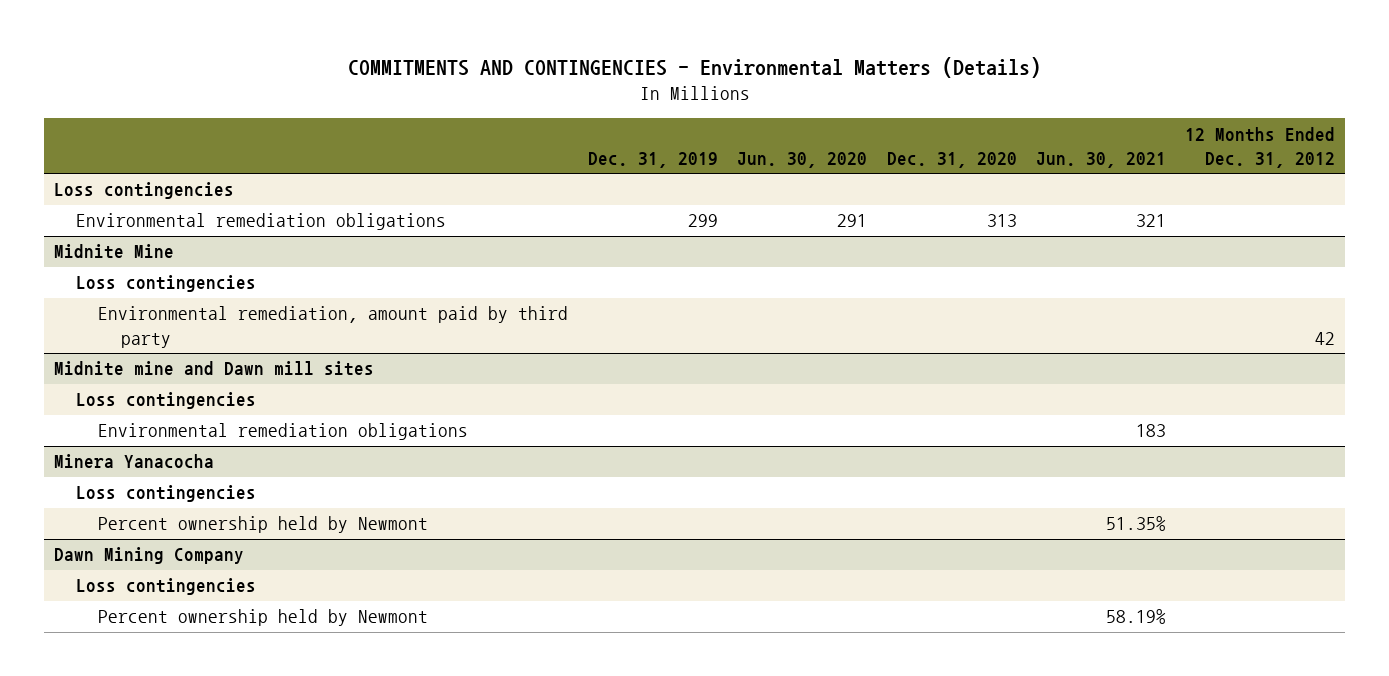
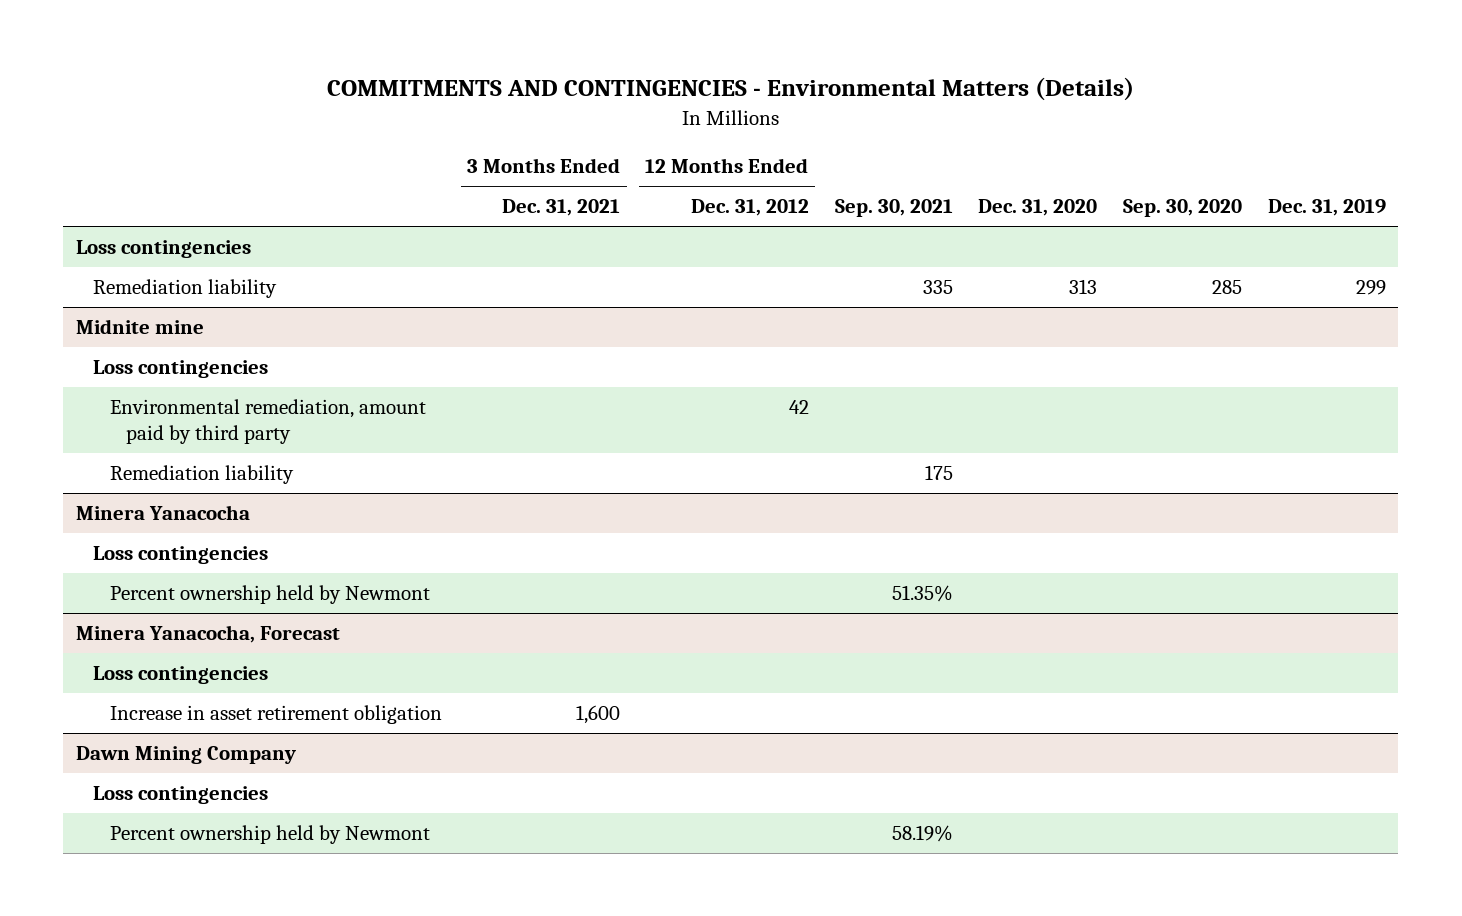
- | Dec. 31, 2019 | Jun. 30, 2020 | Dec. 31, 2020 | Jun. 30, 2021 | 12 Months Ended Dec. 31, 2012
+ | 3 Months Ended Dec. 31, 2021 | 12 Months Ended Dec. 31, 2012 | Sep. 30, 2021 | Dec. 31, 2020 | Sep. 30, 2020 | Dec. 31, 2019
- Environmental remediation obligations | 299 | 291 | 313 | 321 |
- Midnite Mine
+ Remediation liability | | | 335 | 313 | 285 | 299
+ Midnite mine
- Midnite mine and Dawn mill sites
- Loss contingencies
- Environmental remediation obligations | | | | 183 |
+ Remediation liability | | | 175 | | |
+ Minera Yanacocha, Forecast
+ Loss contingencies
+ Increase in asset retirement obligation | 1,600 | | | | |

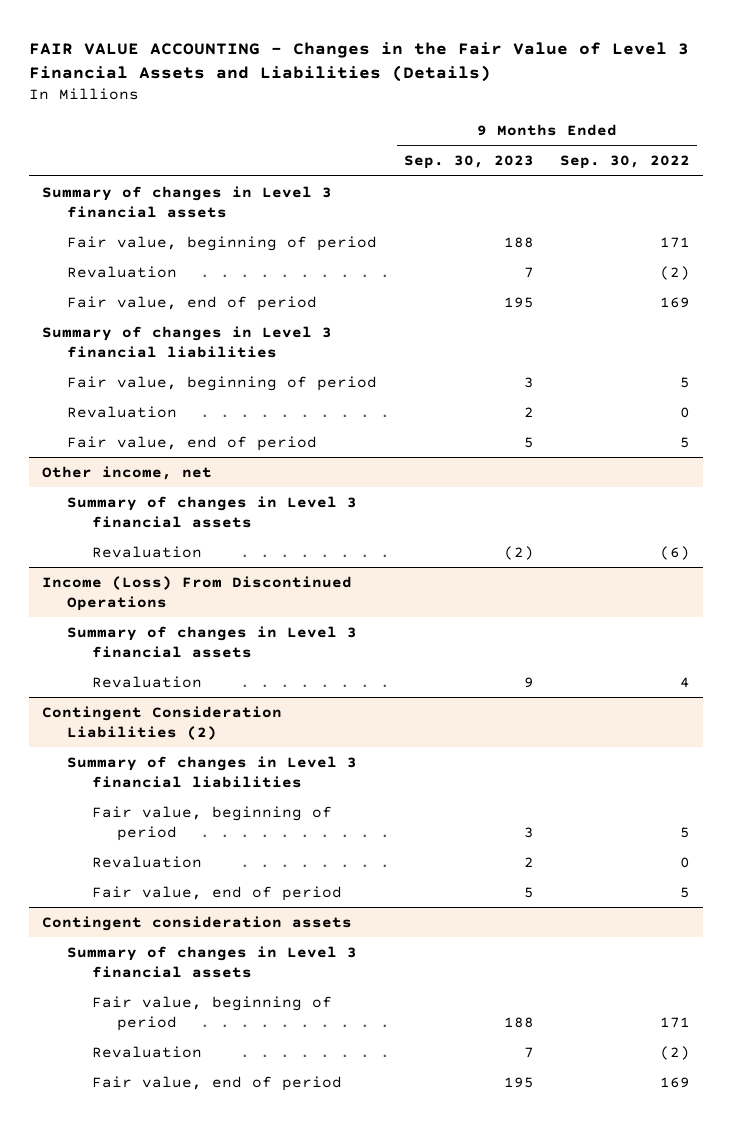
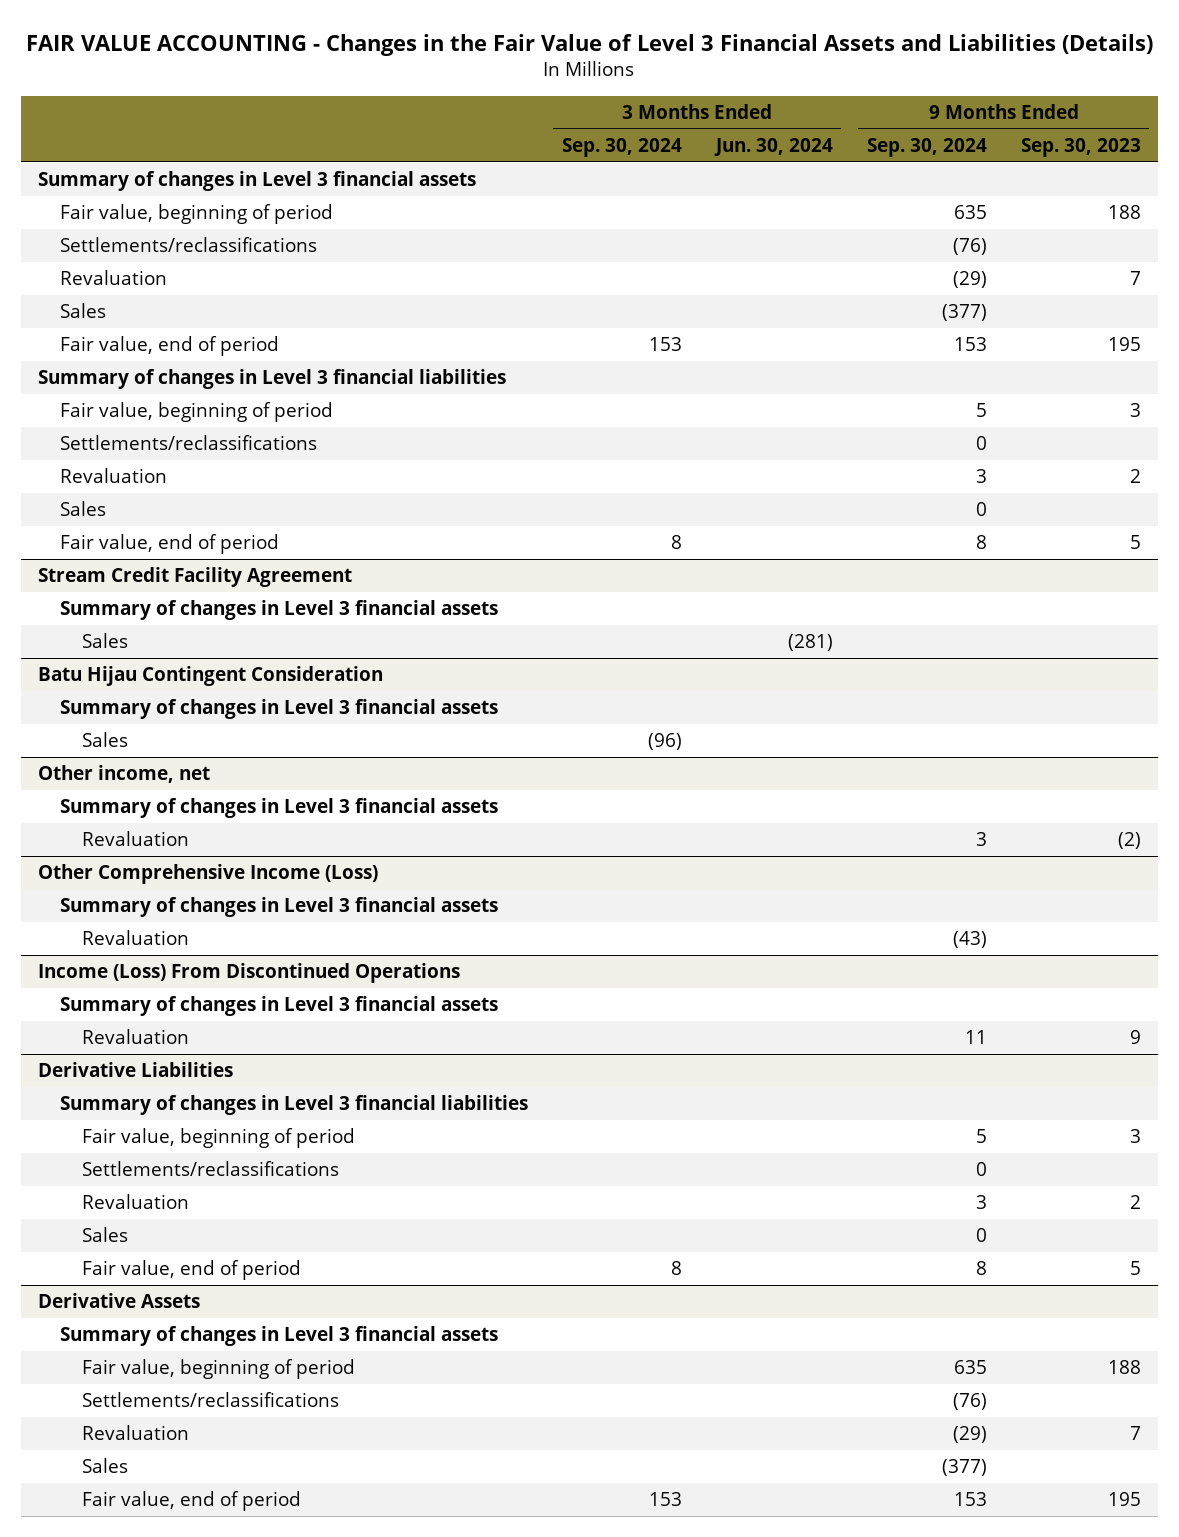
- | 9 Months Ended Sep. 30, 2023 | 9 Months Ended Sep. 30, 2022
+ | 3 Months Ended Sep. 30, 2024 | 3 Months Ended Jun. 30, 2024 | 9 Months Ended Sep. 30, 2024 | 9 Months Ended Sep. 30, 2023
+ Settlements/reclassifications | | | (76) |
+ Sales | | | (377) |
+ Settlements/reclassifications | | | 0 |
+ Sales | | | 0 |
+ Stream Credit Facility Agreement
+ Summary of changes in Level 3 financial assets
+ Sales | | (281) | |
+ Batu Hijau Contingent Consideration
+ Summary of changes in Level 3 financial assets
+ Sales | (96) | | |
+ Other Comprehensive Income (Loss)
+ Summary of changes in Level 3 financial assets
+ Revaluation | | | (43) |
- Contingent Consideration Liabilities (2)
+ Derivative Liabilities
+ Settlements/reclassifications | | | 0 |
+ Sales | | | 0 |
- Contingent consideration assets
+ Derivative Assets
+ Settlements/reclassifications | | | (76) |
+ Sales | | | (377) |

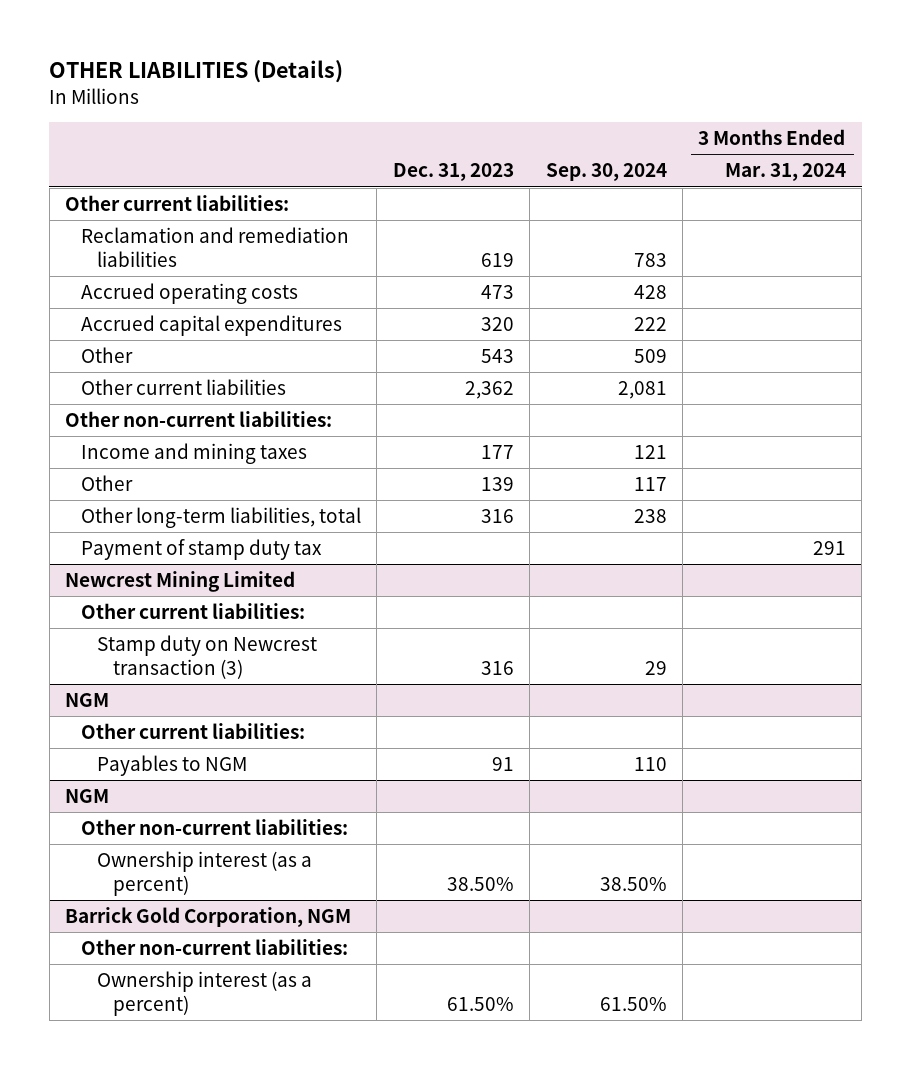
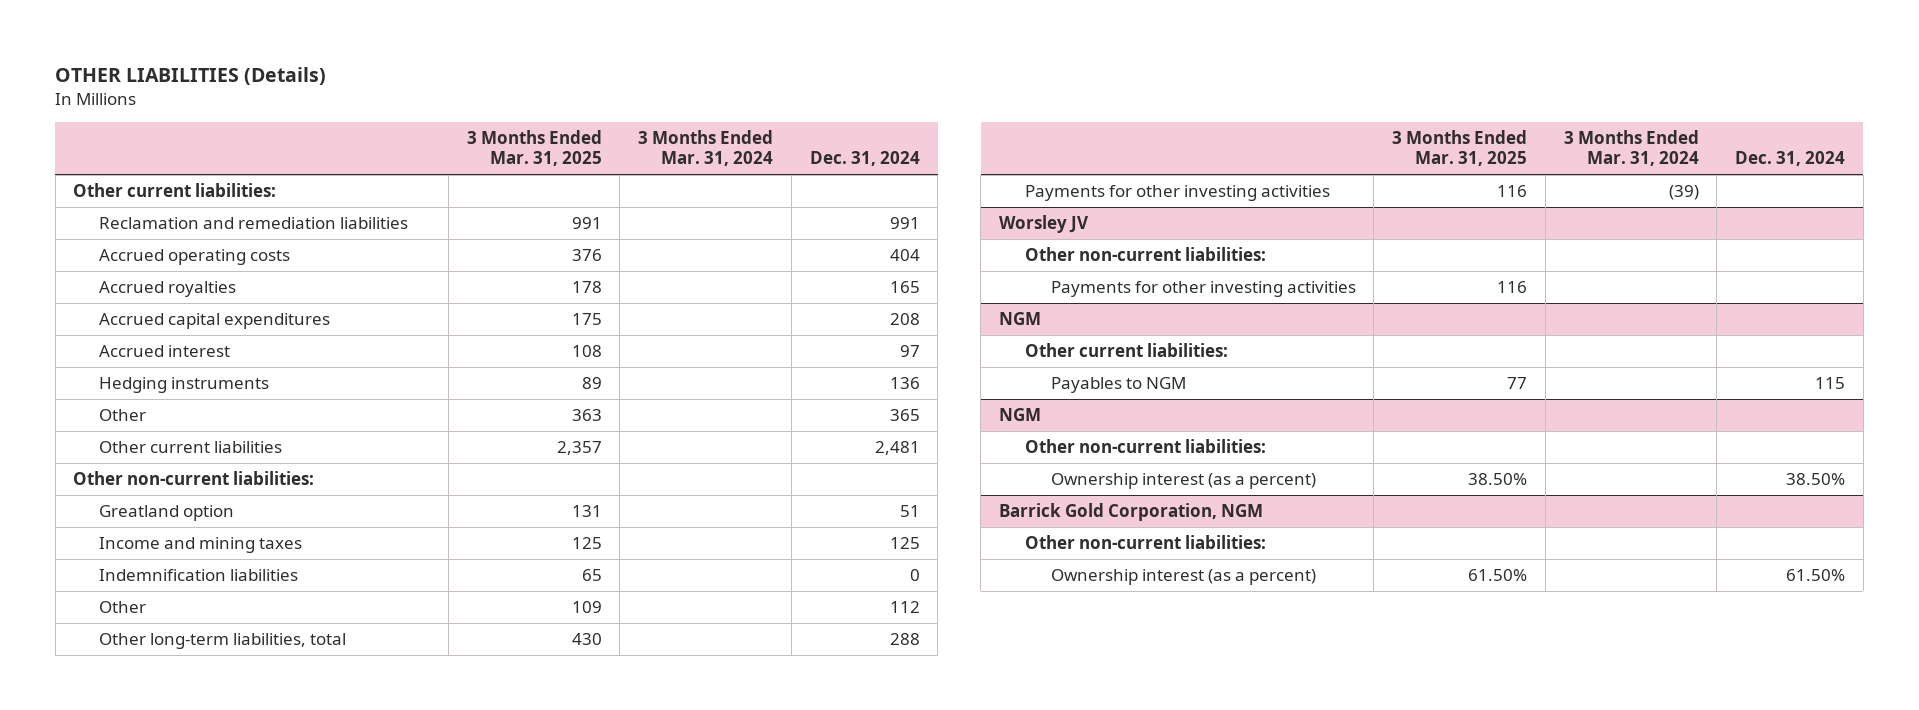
- | Dec. 31, 2023 | Sep. 30, 2024 | 3 Months Ended Mar. 31, 2024
+ | 3 Months Ended Mar. 31, 2025 | 3 Months Ended Mar. 31, 2024 | Dec. 31, 2024
+ Accrued royalties | 178 | | 165
+ Accrued interest | 108 | | 97
+ Hedging instruments | 89 | | 136
+ Greatland option | 131 | | 51
+ Indemnification liabilities | 65 | | 0
- Payment of stamp duty tax | | | 291
- Newcrest Mining Limited
- Other current liabilities:
- Stamp duty on Newcrest transaction (3) | 316 | 29 |
+ Payments for other investing activities | 116 | (39) |
+ Worsley JV
+ Other non-current liabilities:
+ Payments for other investing activities | 116 | |

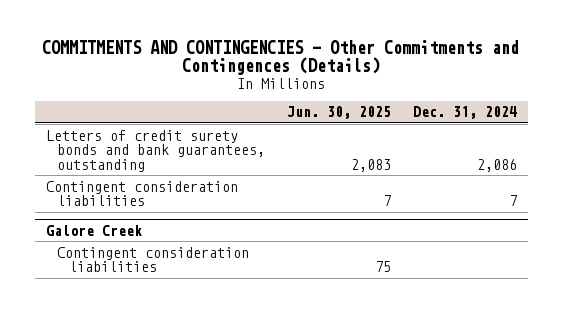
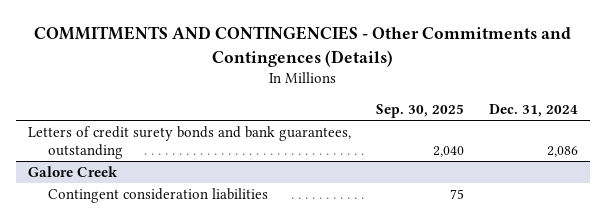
- | Jun. 30, 2025 | Dec. 31, 2024
+ | Sep. 30, 2025 | Dec. 31, 2024
- Contingent consideration liabilities | 7 | 7

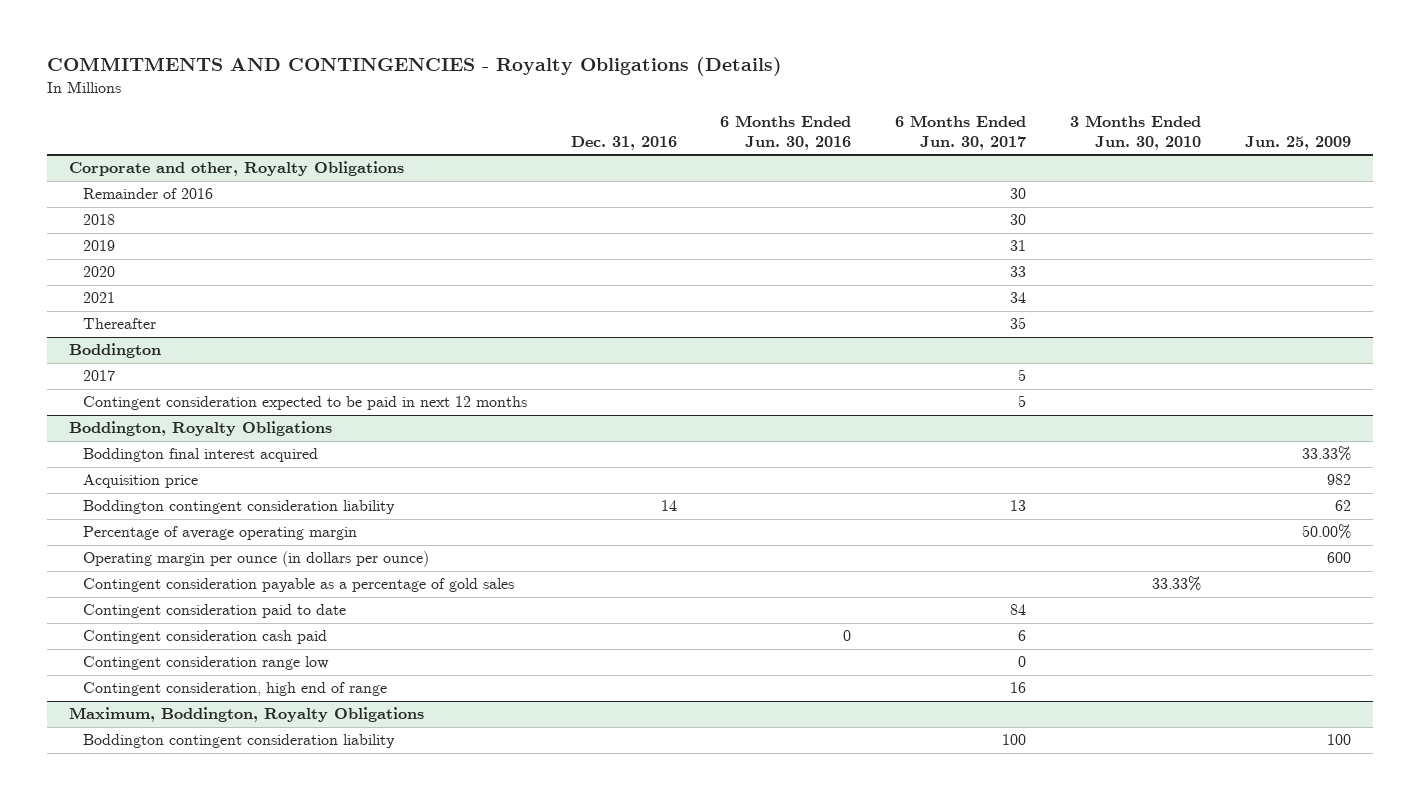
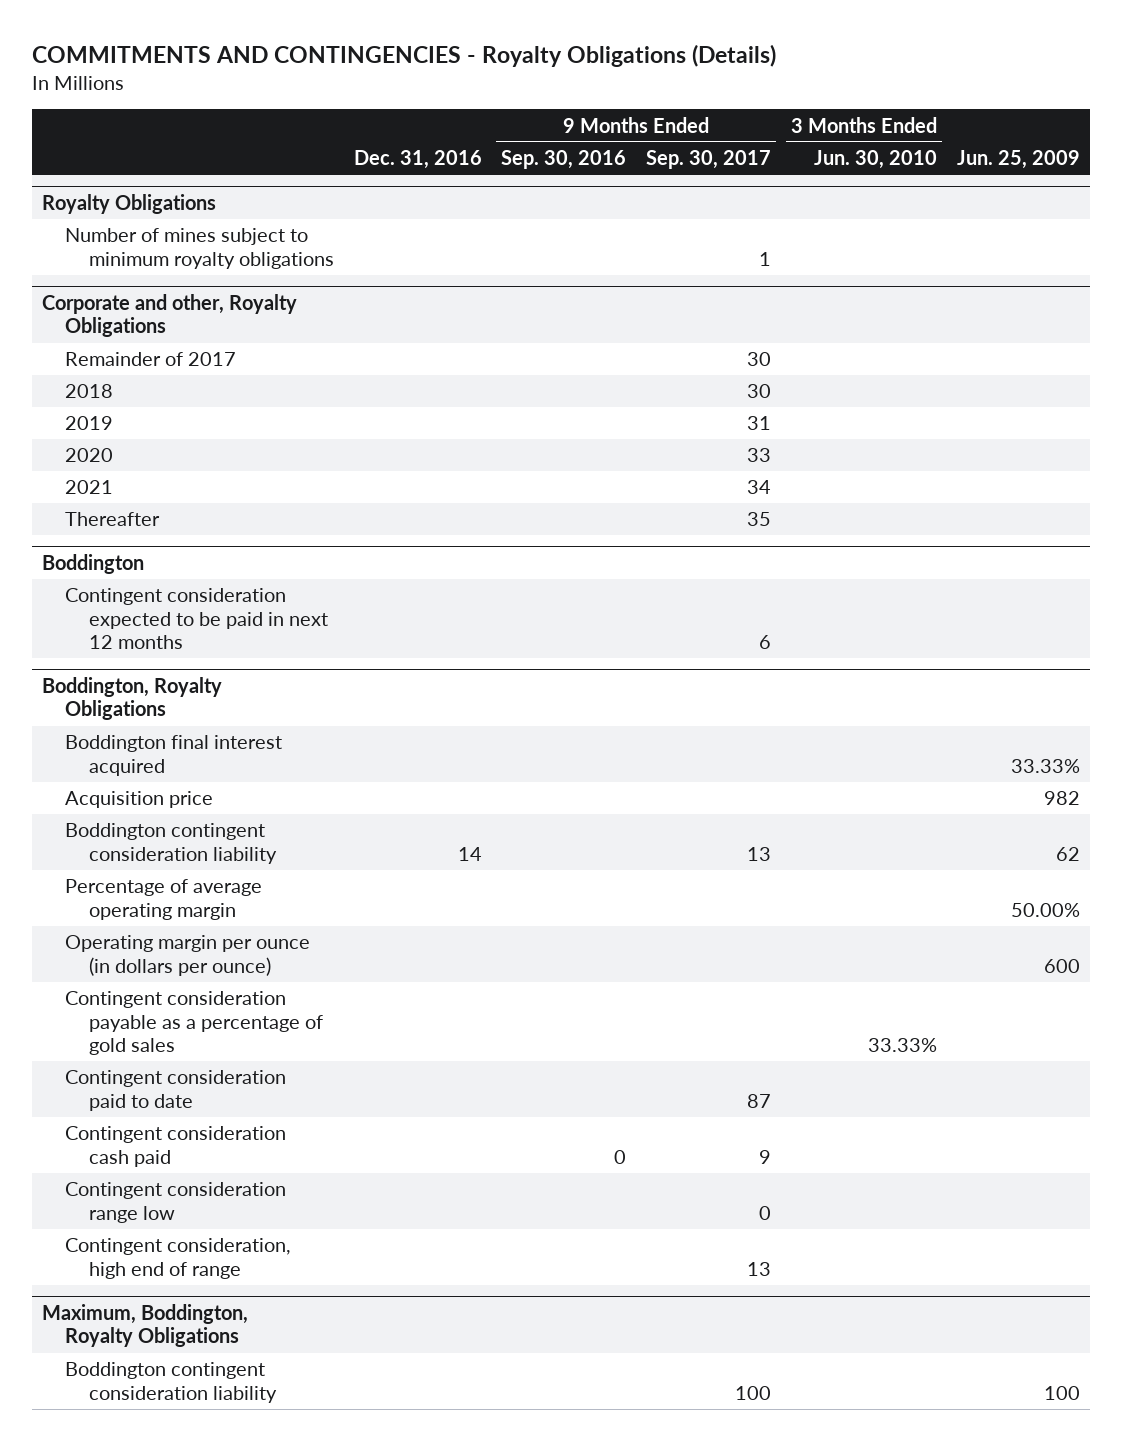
- | Dec. 31, 2016 | 6 Months Ended Jun. 30, 2016 | 6 Months Ended Jun. 30, 2017 | 3 Months Ended Jun. 30, 2010 | Jun. 25, 2009
+ | Dec. 31, 2016 | 9 Months Ended Sep. 30, 2016 | 9 Months Ended Sep. 30, 2017 | 3 Months Ended Jun. 30, 2010 | Jun. 25, 2009
+ Royalty Obligations
+ Number of mines subject to minimum royalty obligations | | | 1 | |
@ Corporate and other, Royalty Obligations
- Remainder of 2016 | | | 30 | |
+ Remainder of 2017 | | | 30 | |
@ Boddington
- 2017 | | | 5 | |

